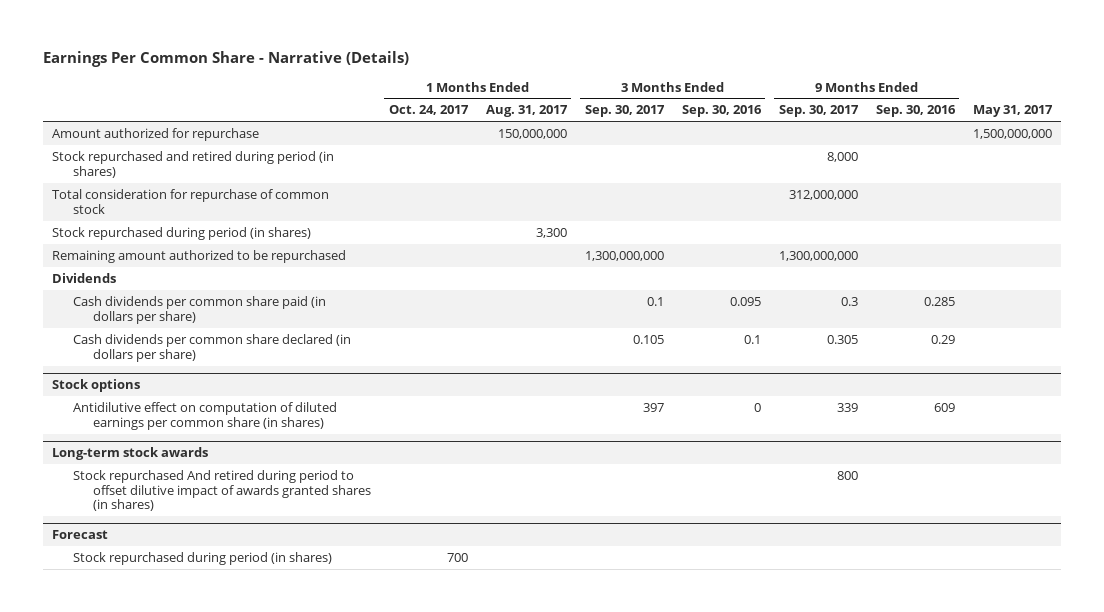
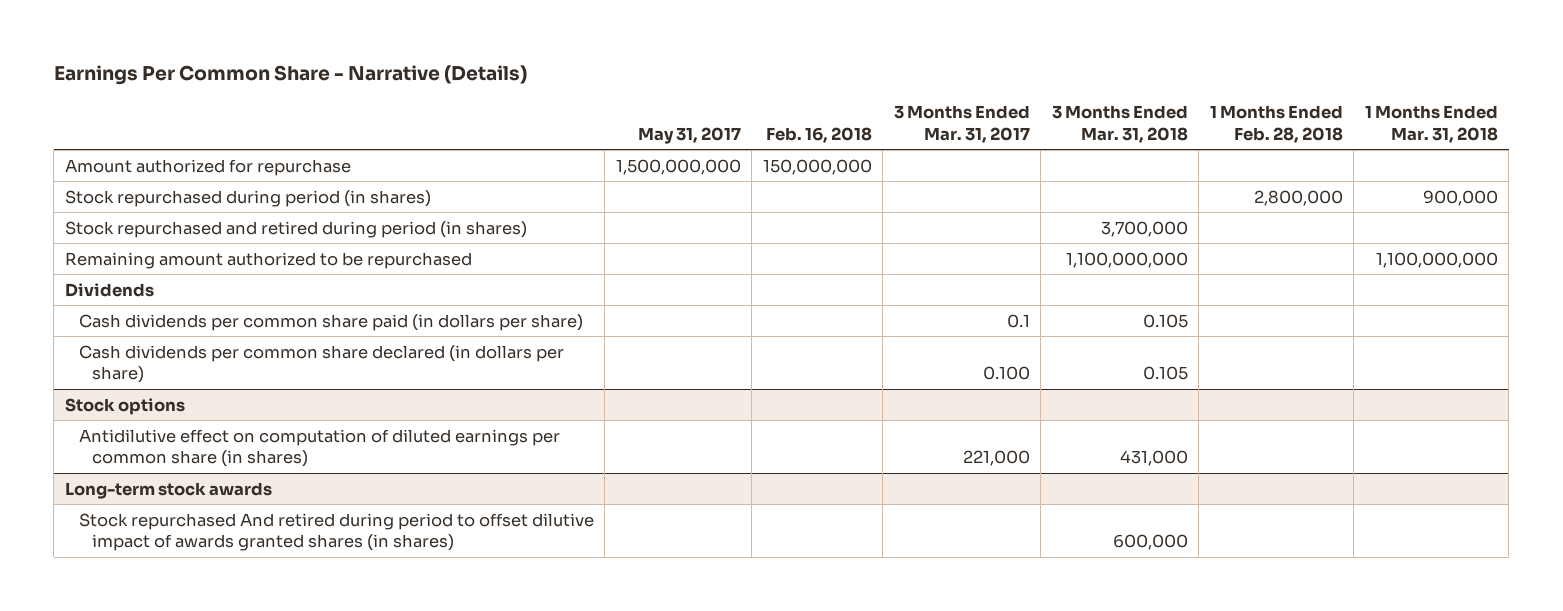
- | 1 Months Ended Oct. 24, 2017 | 1 Months Ended Aug. 31, 2017 | 3 Months Ended Sep. 30, 2017 | 3 Months Ended Sep. 30, 2016 | 9 Months Ended Sep. 30, 2017 | 9 Months Ended Sep. 30, 2016 | May 31, 2017
+ | May 31, 2017 | Feb. 16, 2018 | 3 Months Ended Mar. 31, 2017 | 3 Months Ended Mar. 31, 2018 | 1 Months Ended Feb. 28, 2018 | 1 Months Ended Mar. 31, 2018
- Total consideration for repurchase of common stock | | | | | 312,000,000 | |
moved down: Stock repurchased and retired during period (in shares) | | | | 3,700,000 | |
- Forecast
- Stock repurchased during period (in shares) | 700 | | | | | |

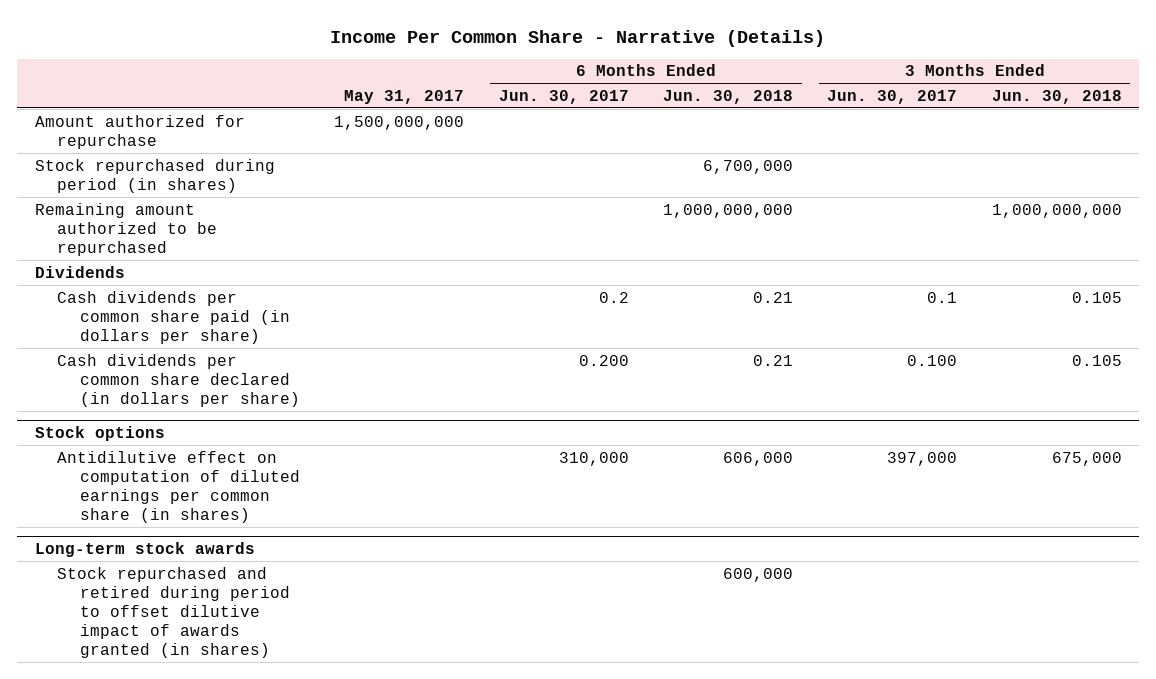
- Earnings Per Common Share - Narrative (Details)
+ Income Per Common Share - Narrative (Details)
- | May 31, 2017 | Feb. 16, 2018 | 3 Months Ended Mar. 31, 2017 | 3 Months Ended Mar. 31, 2018 | 1 Months Ended Feb. 28, 2018 | 1 Months Ended Mar. 31, 2018
+ | May 31, 2017 | 6 Months Ended Jun. 30, 2017 | 6 Months Ended Jun. 30, 2018 | 3 Months Ended Jun. 30, 2017 | 3 Months Ended Jun. 30, 2018
- Stock repurchased and retired during period (in shares) | | | | 3,700,000 | |
@ Long-term stock awards
- Stock repurchased And retired during period to offset dilutive impact of awards granted shares (in shares) | | | | 600,000 | |
+ Stock repurchased and retired during period to offset dilutive impact of awards granted (in shares) | | | 600,000 | |

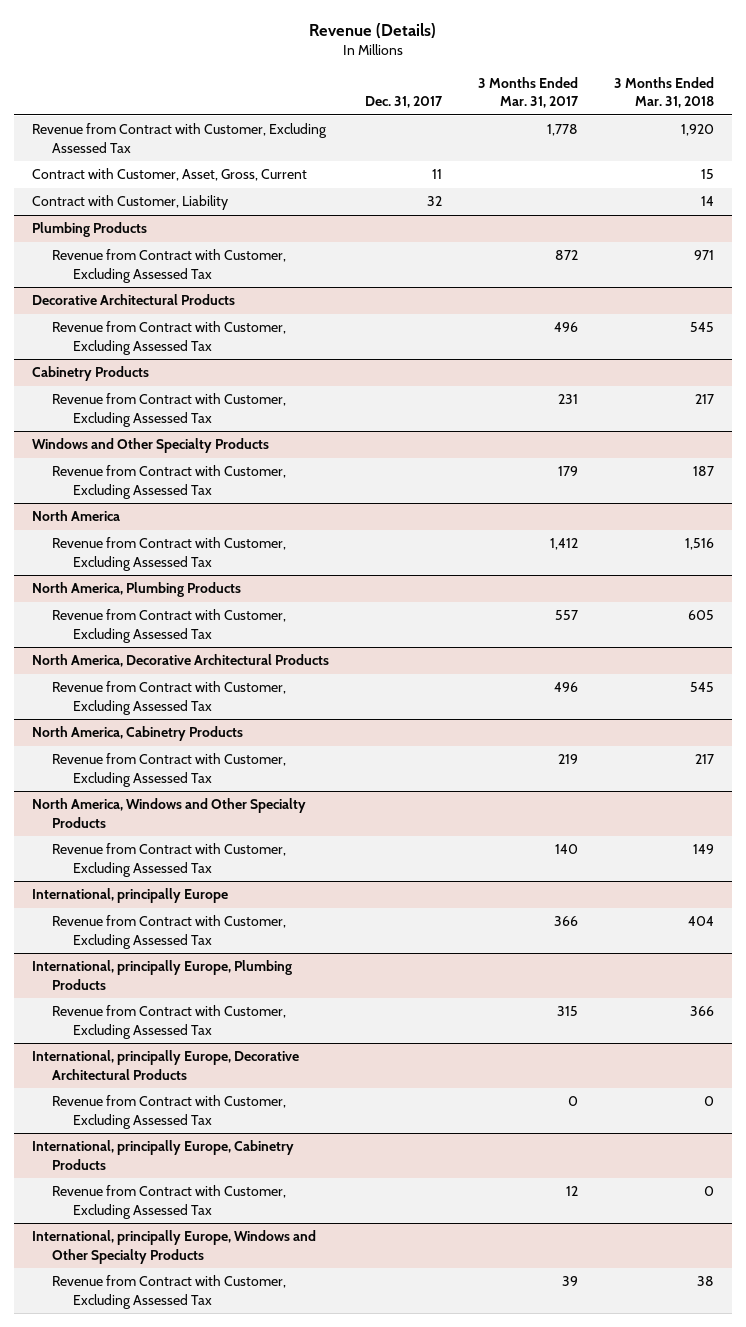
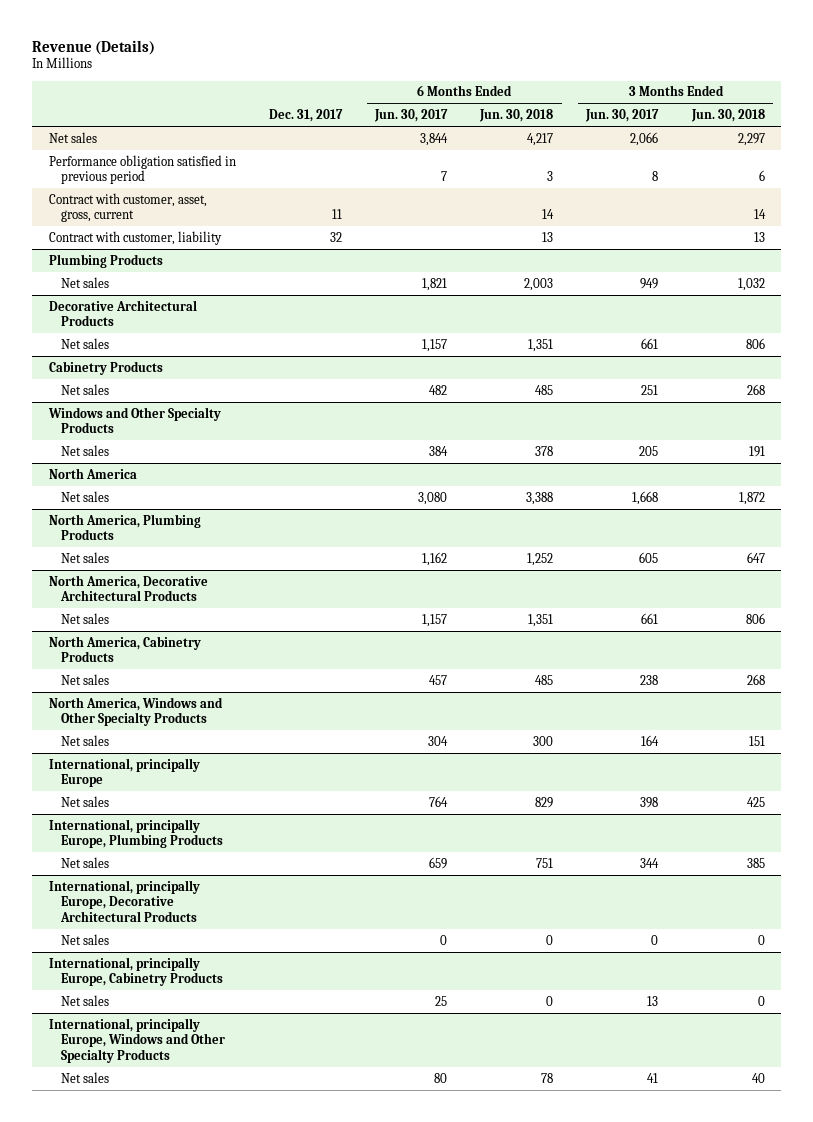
- | Dec. 31, 2017 | 3 Months Ended Mar. 31, 2017 | 3 Months Ended Mar. 31, 2018
+ | Dec. 31, 2017 | 6 Months Ended Jun. 30, 2017 | 6 Months Ended Jun. 30, 2018 | 3 Months Ended Jun. 30, 2017 | 3 Months Ended Jun. 30, 2018
- Revenue from Contract with Customer, Excluding Assessed Tax | | 1,778 | 1,920
- Contract with Customer, Asset, Gross, Current | 11 | | 15
- Contract with Customer, Liability | 32 | | 14
+ Net sales | | 3,844 | 4,217 | 2,066 | 2,297
+ Performance obligation satisfied in previous period | | 7 | 3 | 8 | 6
+ Contract with customer, asset, gross, current | 11 | | 14 | | 14
+ Contract with customer, liability | 32 | | 13 | | 13
@ Plumbing Products
- Revenue from Contract with Customer, Excluding Assessed Tax | | 872 | 971
+ Net sales | | 1,821 | 2,003 | 949 | 1,032
@ Decorative Architectural Products
- Revenue from Contract with Customer, Excluding Assessed Tax | | 496 | 545
+ Net sales | | 1,157 | 1,351 | 661 | 806
@ Cabinetry Products
- Revenue from Contract with Customer, Excluding Assessed Tax | | 231 | 217
+ Net sales | | 482 | 485 | 251 | 268
@ Windows and Other Specialty Products
- Revenue from Contract with Customer, Excluding Assessed Tax | | 179 | 187
+ Net sales | | 384 | 378 | 205 | 191
@ North America
- Revenue from Contract with Customer, Excluding Assessed Tax | | 1,412 | 1,516
+ Net sales | | 3,080 | 3,388 | 1,668 | 1,872
@ North America, Plumbing Products
- Revenue from Contract with Customer, Excluding Assessed Tax | | 557 | 605
+ Net sales | | 1,162 | 1,252 | 605 | 647
@ North America, Decorative Architectural Products
- Revenue from Contract with Customer, Excluding Assessed Tax | | 496 | 545
+ Net sales | | 1,157 | 1,351 | 661 | 806
@ North America, Cabinetry Products
- Revenue from Contract with Customer, Excluding Assessed Tax | | 219 | 217
+ Net sales | | 457 | 485 | 238 | 268
@ North America, Windows and Other Specialty Products
- Revenue from Contract with Customer, Excluding Assessed Tax | | 140 | 149
+ Net sales | | 304 | 300 | 164 | 151
@ International, principally Europe
- Revenue from Contract with Customer, Excluding Assessed Tax | | 366 | 404
+ Net sales | | 764 | 829 | 398 | 425
@ International, principally Europe, Plumbing Products
- Revenue from Contract with Customer, Excluding Assessed Tax | | 315 | 366
+ Net sales | | 659 | 751 | 344 | 385
@ International, principally Europe, Decorative Architectural Products
- Revenue from Contract with Customer, Excluding Assessed Tax | | 0 | 0
+ Net sales | | 0 | 0 | 0 | 0
@ International, principally Europe, Cabinetry Products
- Revenue from Contract with Customer, Excluding Assessed Tax | | 12 | 0
+ Net sales | | 25 | 0 | 13 | 0
@ International, principally Europe, Windows and Other Specialty Products
- Revenue from Contract with Customer, Excluding Assessed Tax | | 39 | 38
+ Net sales | | 80 | 78 | 41 | 40

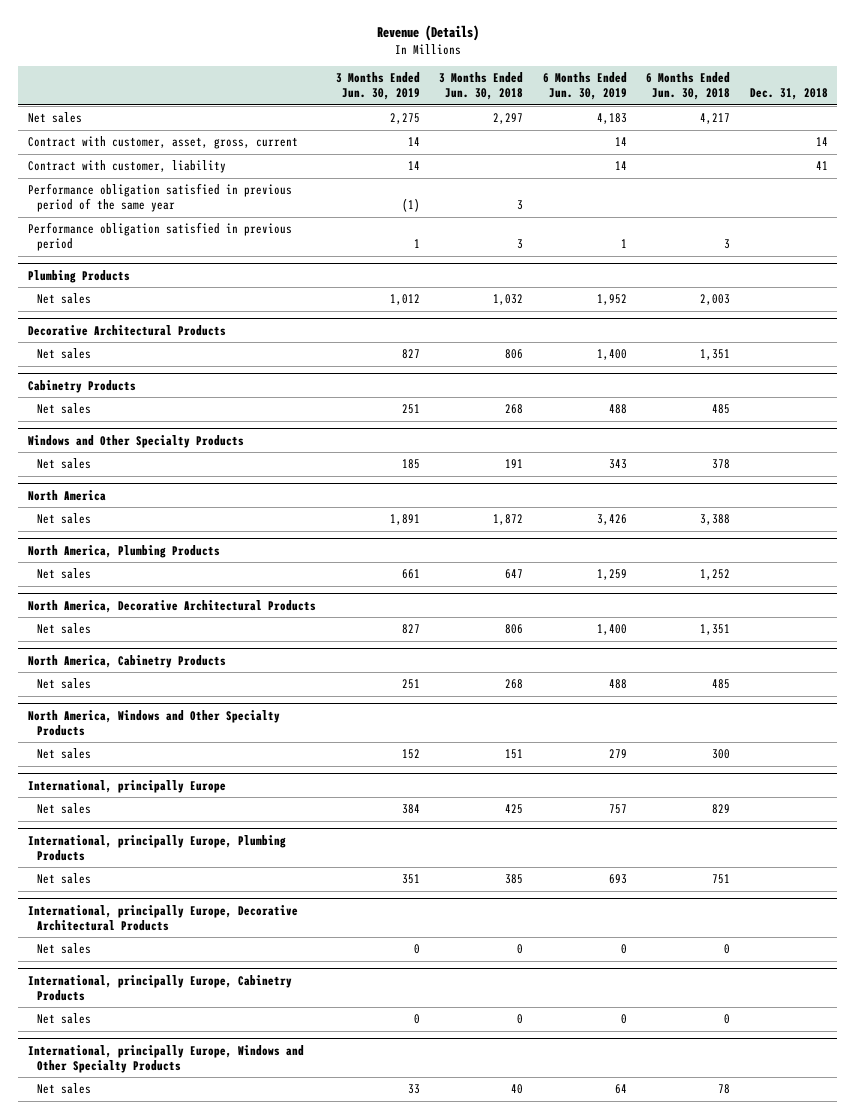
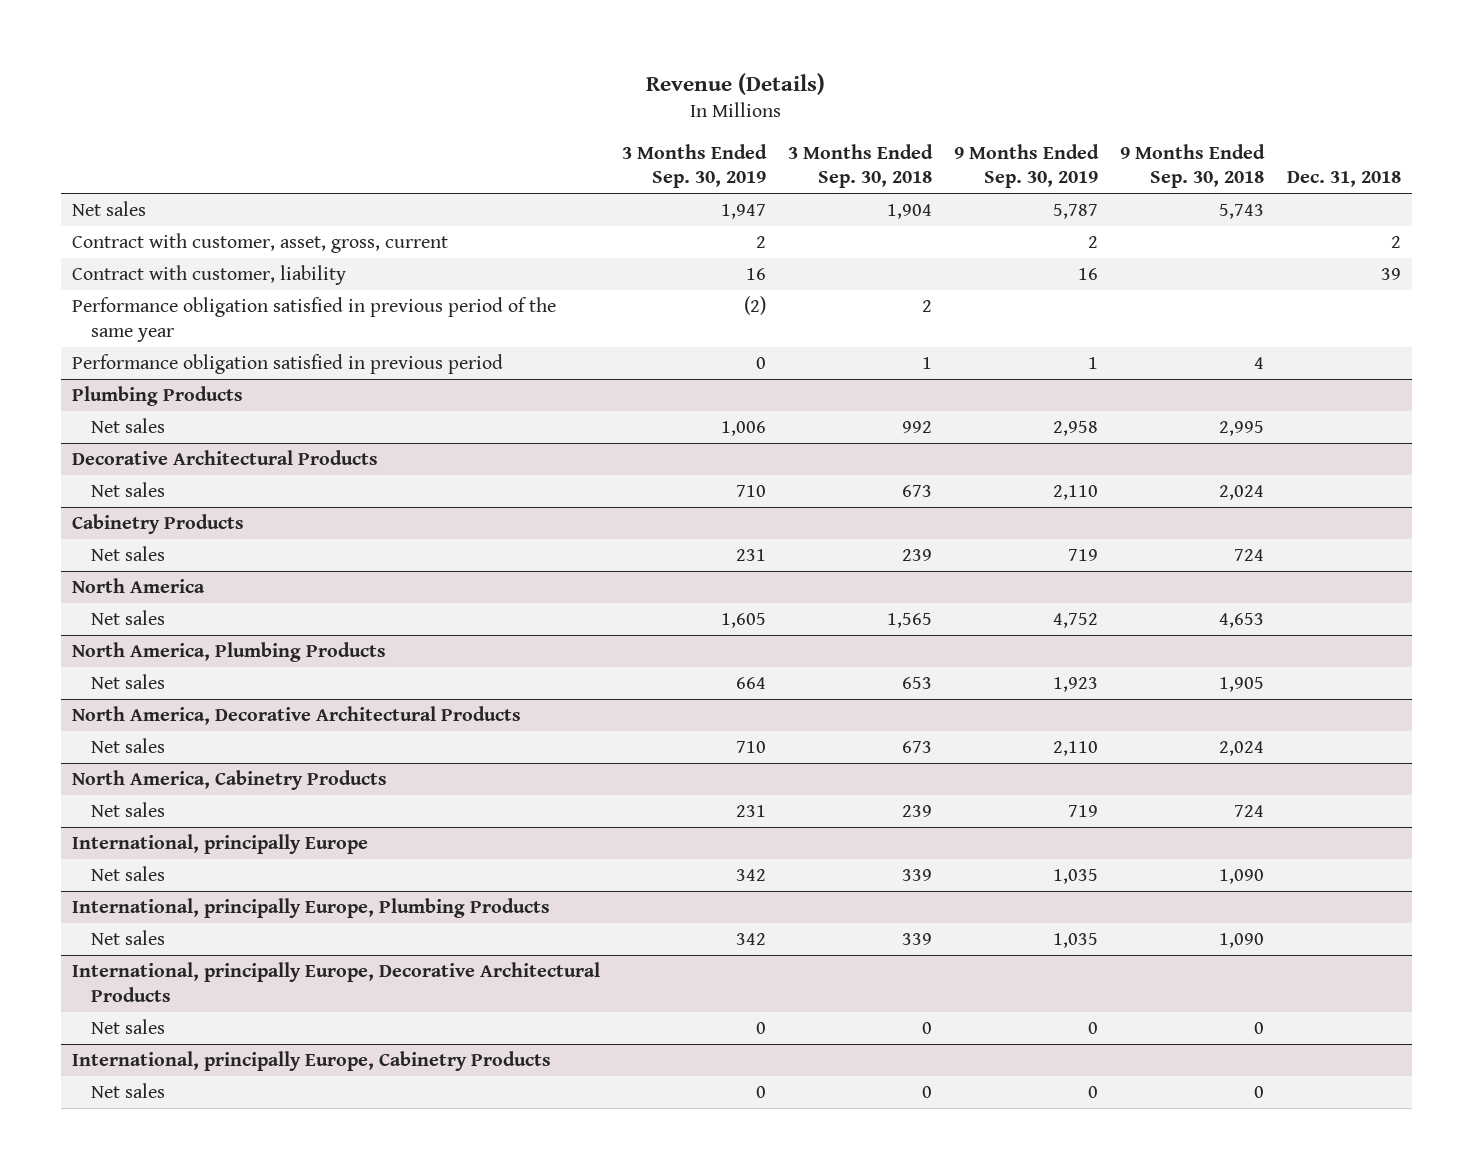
- | 3 Months Ended Jun. 30, 2019 | 3 Months Ended Jun. 30, 2018 | 6 Months Ended Jun. 30, 2019 | 6 Months Ended Jun. 30, 2018 | Dec. 31, 2018
+ | 3 Months Ended Sep. 30, 2019 | 3 Months Ended Sep. 30, 2018 | 9 Months Ended Sep. 30, 2019 | 9 Months Ended Sep. 30, 2018 | Dec. 31, 2018
- Contract with customer, asset, gross, current | 14 | | 14 | | 14
- Contract with customer, liability | 14 | | 14 | | 41
+ Contract with customer, asset, gross, current | 2 | | 2 | | 2
+ Contract with customer, liability | 16 | | 16 | | 39
- Windows and Other Specialty Products
- Net sales | 185 | 191 | 343 | 378 |
- North America, Windows and Other Specialty Products
- Net sales | 152 | 151 | 279 | 300 |
- International, principally Europe, Windows and Other Specialty Products
- Net sales | 33 | 40 | 64 | 78 |

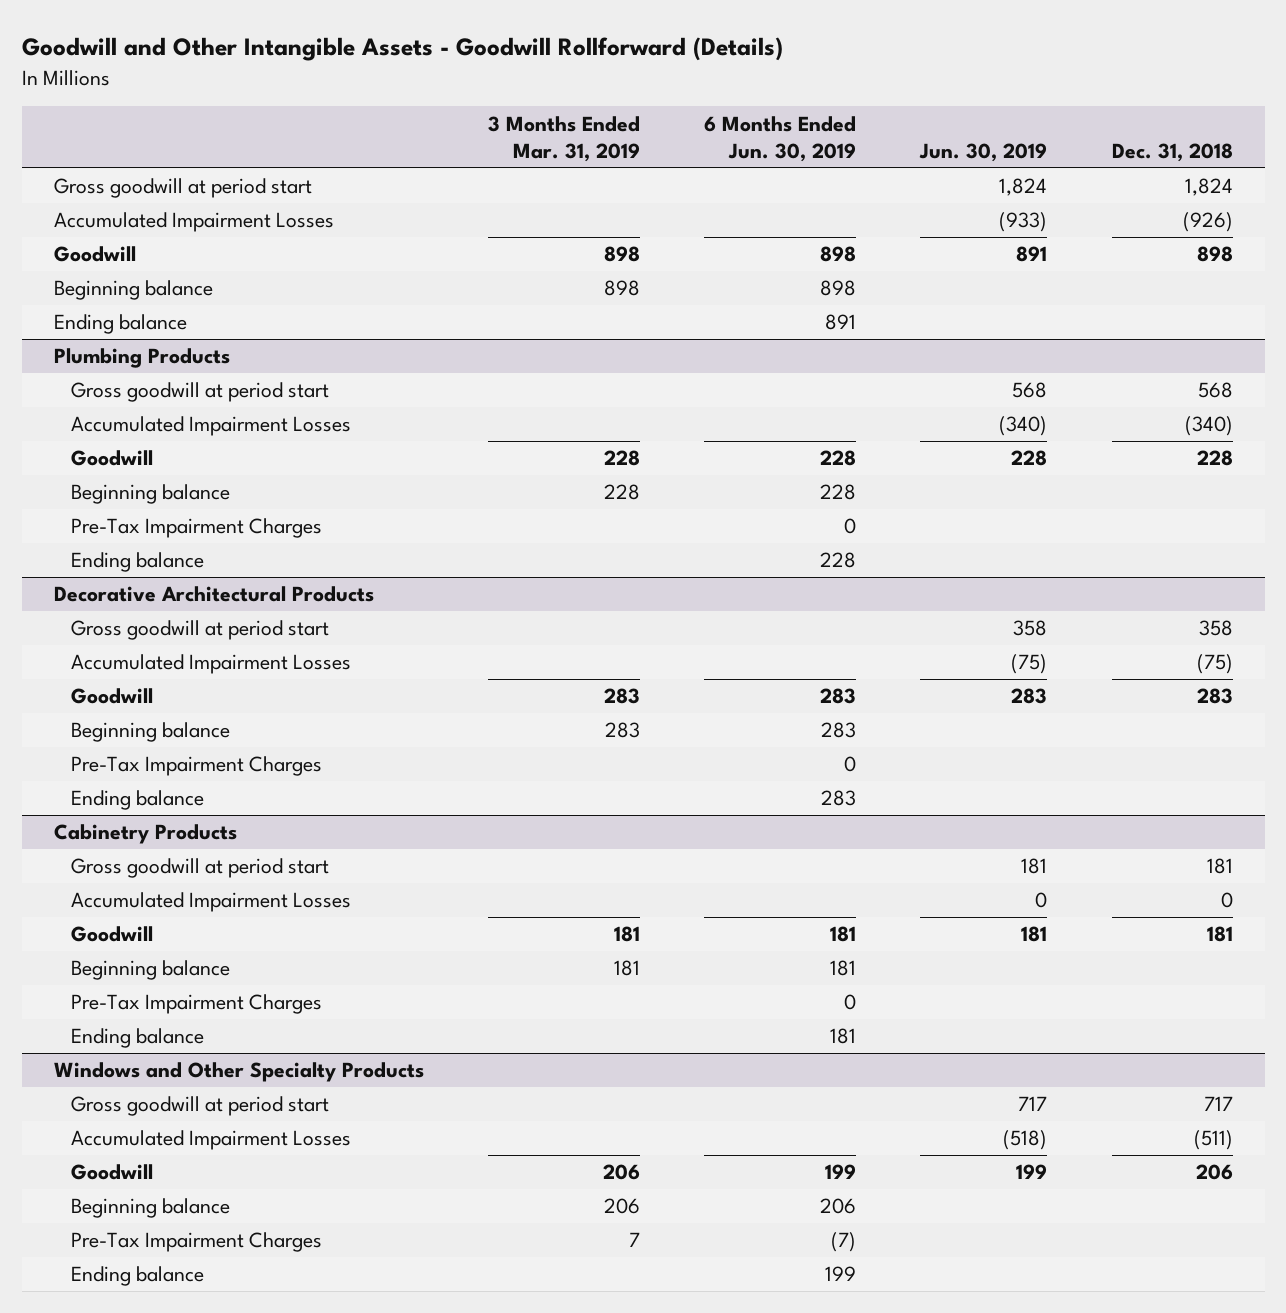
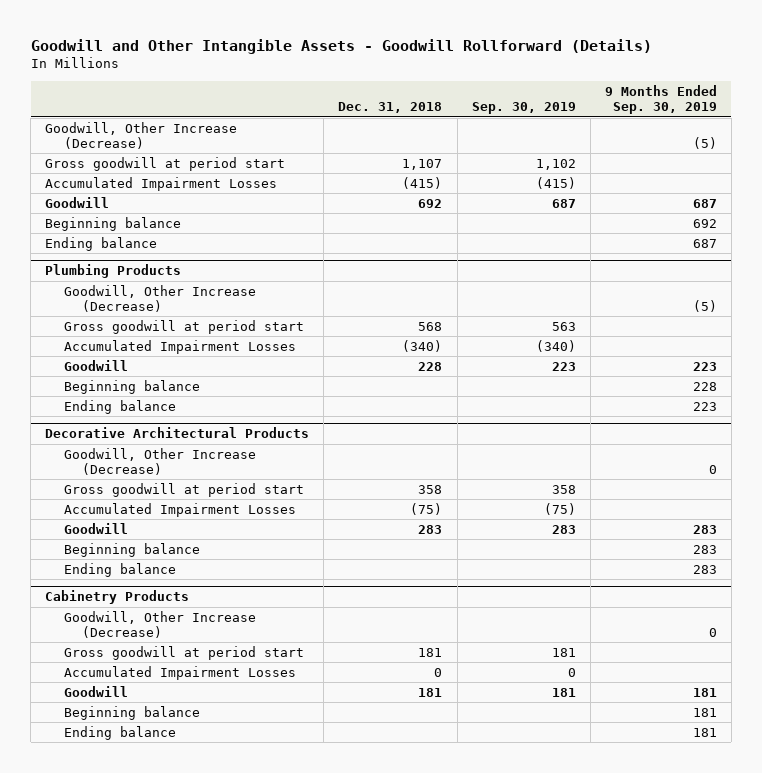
- | 3 Months Ended Mar. 31, 2019 | 6 Months Ended Jun. 30, 2019 | Jun. 30, 2019 | Dec. 31, 2018
+ | Dec. 31, 2018 | Sep. 30, 2019 | 9 Months Ended Sep. 30, 2019
- Gross goodwill at period start | | | 1,824 | 1,824
- Accumulated Impairment Losses | | | (933) | (926)
- Goodwill | 898 | 898 | 891 | 898
+ Goodwill, Other Increase (Decrease) | | | (5)
+ Gross goodwill at period start | 1,107 | 1,102 |
+ Accumulated Impairment Losses | (415) | (415) |
+ Goodwill | 692 | 687 | 687
@ Plumbing Products
+ Goodwill, Other Increase (Decrease) | | | (5)
- Pre-Tax Impairment Charges | | 0 | |
@ Decorative Architectural Products
+ Goodwill, Other Increase (Decrease) | | | 0
- Pre-Tax Impairment Charges | | 0 | |
@ Cabinetry Products
+ Goodwill, Other Increase (Decrease) | | | 0
- Pre-Tax Impairment Charges | | 0 | |
- Windows and Other Specialty Products
- Gross goodwill at period start | | | 717 | 717
- Accumulated Impairment Losses | | | (518) | (511)
- Goodwill | 206 | 199 | 199 | 206
- Beginning balance | 206 | 206 | |
- Pre-Tax Impairment Charges | 7 | (7) | |
- Ending balance | | 199 | |

